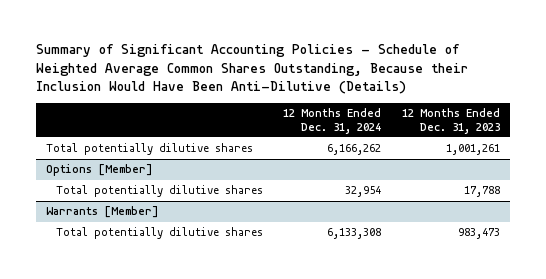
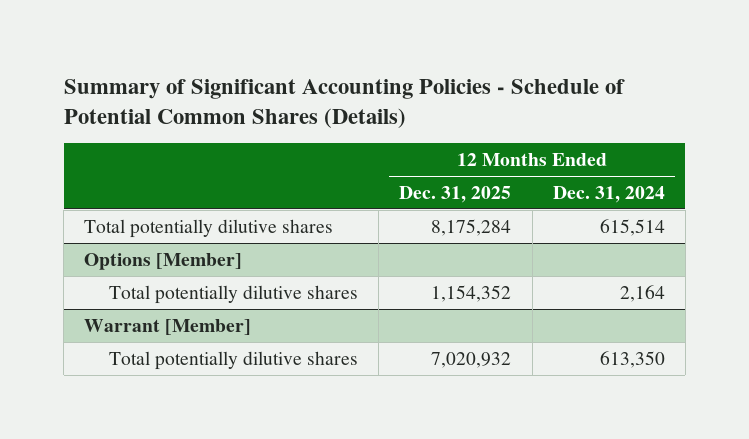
- Summary of Significant Accounting Policies - Schedule of Weighted Average Common Shares Outstanding, Because their Inclusion Would Have Been Anti-Dilutive (Details)
+ Summary of Significant Accounting Policies - Schedule of Potential Common Shares (Details)
- | 12 Months Ended Dec. 31, 2024 | 12 Months Ended Dec. 31, 2023
+ | 12 Months Ended Dec. 31, 2025 | 12 Months Ended Dec. 31, 2024
- Total potentially dilutive shares | 6,166,262 | 1,001,261
+ Total potentially dilutive shares | 8,175,284 | 615,514
@ Options [Member]
- Total potentially dilutive shares | 32,954 | 17,788
- Warrants [Member]
- Total potentially dilutive shares | 6,133,308 | 983,473
@ Options [Member]
+ Total potentially dilutive shares | 1,154,352 | 2,164
+ Warrant [Member]
+ Total potentially dilutive shares | 7,020,932 | 613,350

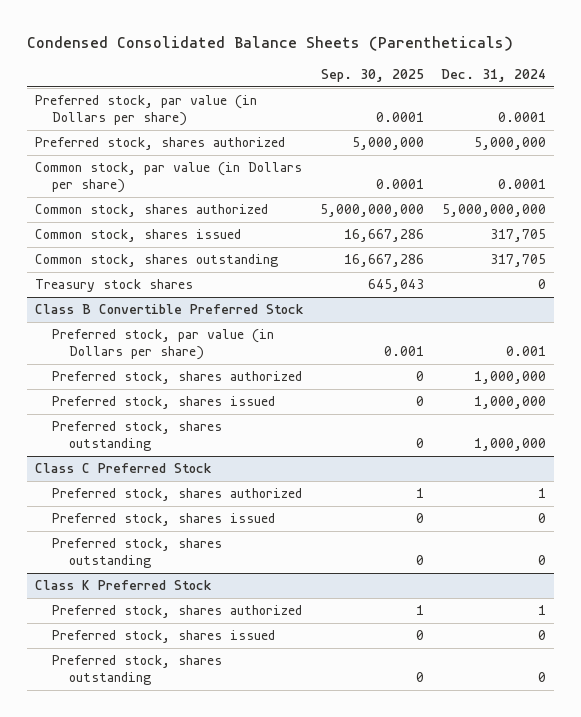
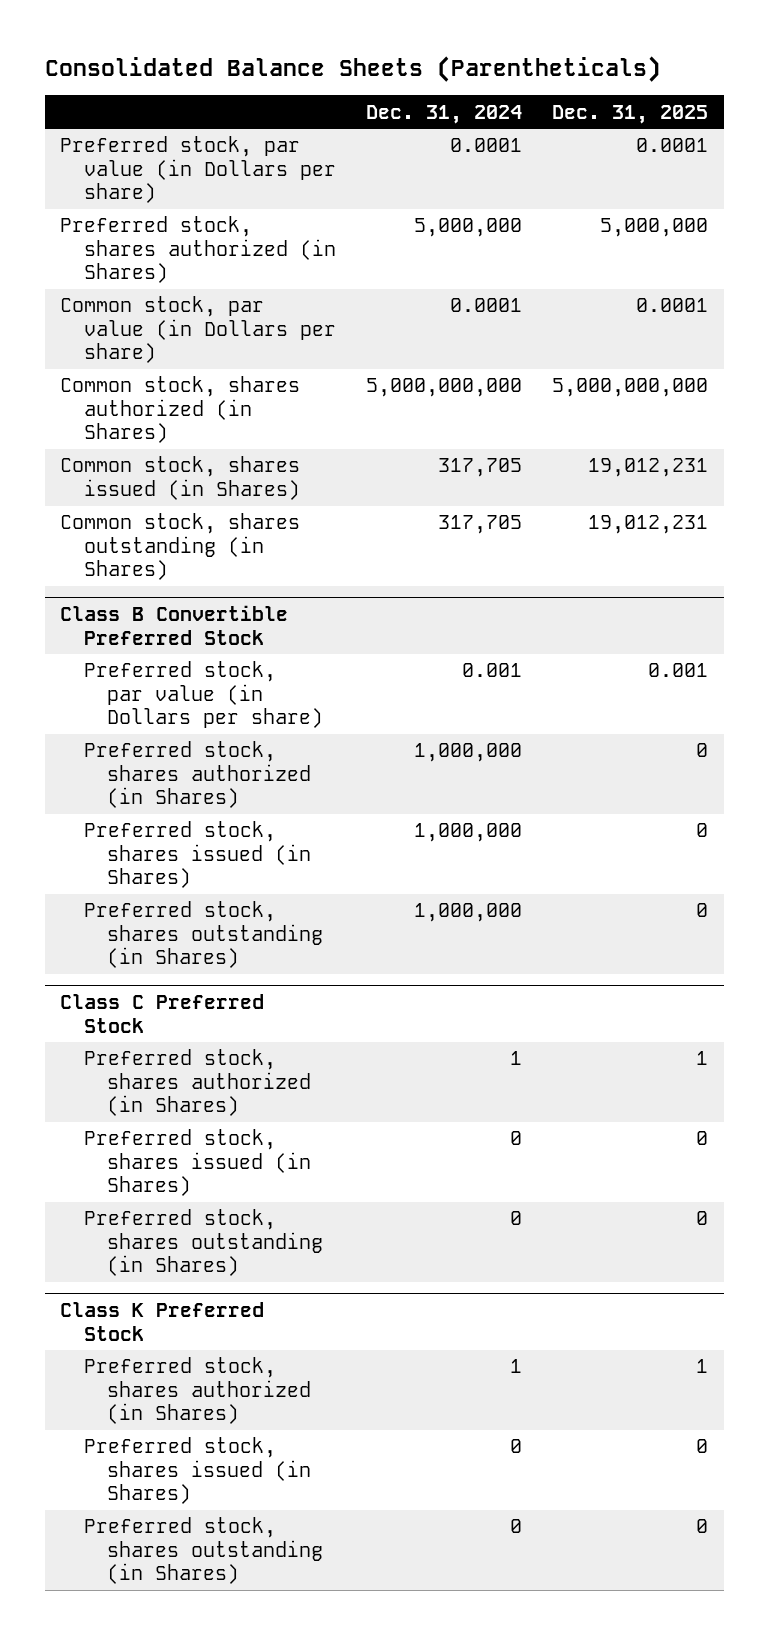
- Condensed Consolidated Balance Sheets (Parentheticals)
+ Consolidated Balance Sheets (Parentheticals)
- | Sep. 30, 2025 | Dec. 31, 2024
+ | Dec. 31, 2024 | Dec. 31, 2025
- Preferred stock, shares authorized | 5,000,000 | 5,000,000
+ Preferred stock, shares authorized (in Shares) | 5,000,000 | 5,000,000
- Common stock, shares authorized | 5,000,000,000 | 5,000,000,000
- Common stock, shares issued | 16,667,286 | 317,705
- Common stock, shares outstanding | 16,667,286 | 317,705
- Treasury stock shares | 645,043 | 0
+ Common stock, shares authorized (in Shares) | 5,000,000,000 | 5,000,000,000
+ Common stock, shares issued (in Shares) | 317,705 | 19,012,231
+ Common stock, shares outstanding (in Shares) | 317,705 | 19,012,231
@ Class B Convertible Preferred Stock
- Preferred stock, shares authorized | 0 | 1,000,000
- Preferred stock, shares issued | 0 | 1,000,000
- Preferred stock, shares outstanding | 0 | 1,000,000
+ Preferred stock, shares authorized (in Shares) | 1,000,000 | 0
+ Preferred stock, shares issued (in Shares) | 1,000,000 | 0
+ Preferred stock, shares outstanding (in Shares) | 1,000,000 | 0
@ Class C Preferred Stock
- Preferred stock, shares authorized | 1 | 1
- Preferred stock, shares issued | 0 | 0
- Preferred stock, shares outstanding | 0 | 0
+ Preferred stock, shares authorized (in Shares) | 1 | 1
+ Preferred stock, shares issued (in Shares) | 0 | 0
+ Preferred stock, shares outstanding (in Shares) | 0 | 0
@ Class K Preferred Stock
- Preferred stock, shares authorized | 1 | 1
- Preferred stock, shares issued | 0 | 0
- Preferred stock, shares outstanding | 0 | 0
+ Preferred stock, shares authorized (in Shares) | 1 | 1
+ Preferred stock, shares issued (in Shares) | 0 | 0
+ Preferred stock, shares outstanding (in Shares) | 0 | 0

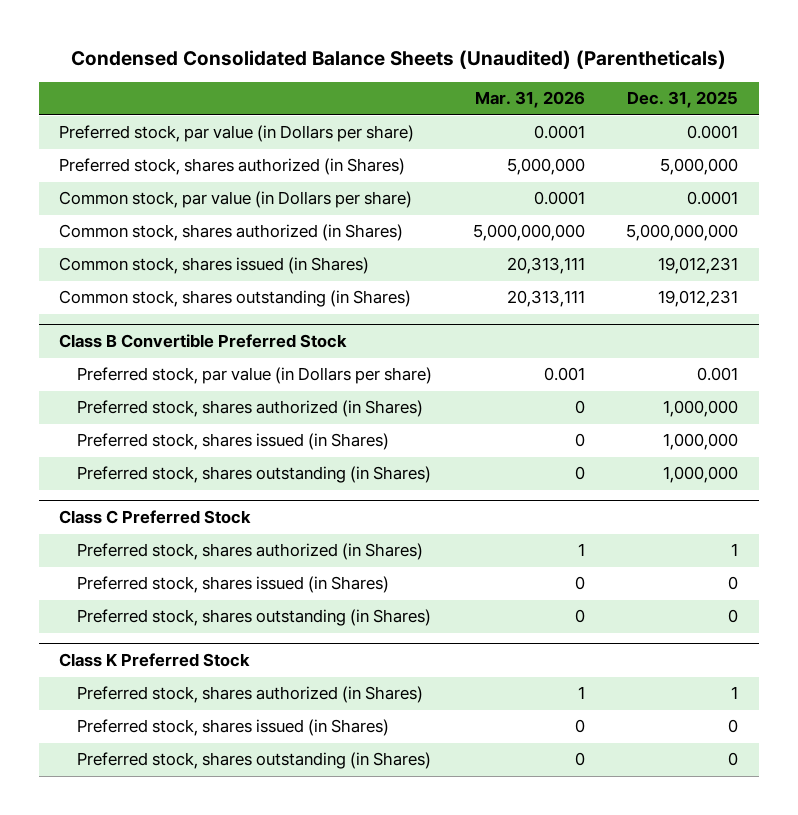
- Consolidated Balance Sheets (Parentheticals)
+ Condensed Consolidated Balance Sheets (Unaudited) (Parentheticals)
- | Dec. 31, 2024 | Dec. 31, 2025
+ | Mar. 31, 2026 | Dec. 31, 2025
@ Class B Convertible Preferred Stock
- Preferred stock, shares authorized (in Shares) | 1,000,000 | 0
- Preferred stock, shares issued (in Shares) | 1,000,000 | 0
- Preferred stock, shares outstanding (in Shares) | 1,000,000 | 0
+ Preferred stock, shares authorized (in Shares) | 0 | 1,000,000
+ Preferred stock, shares issued (in Shares) | 0 | 1,000,000
+ Preferred stock, shares outstanding (in Shares) | 0 | 1,000,000

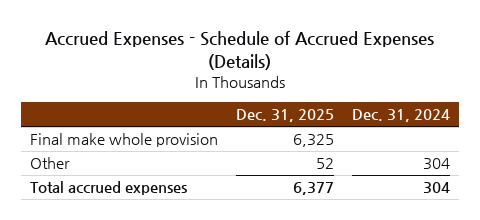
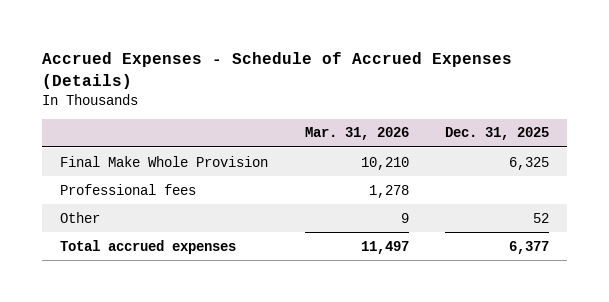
- | Dec. 31, 2025 | Dec. 31, 2024
+ | Mar. 31, 2026 | Dec. 31, 2025
- Final make whole provision | 6,325 |
+ Final Make Whole Provision | 10,210 | 6,325
+ Professional fees | 1,278 |

